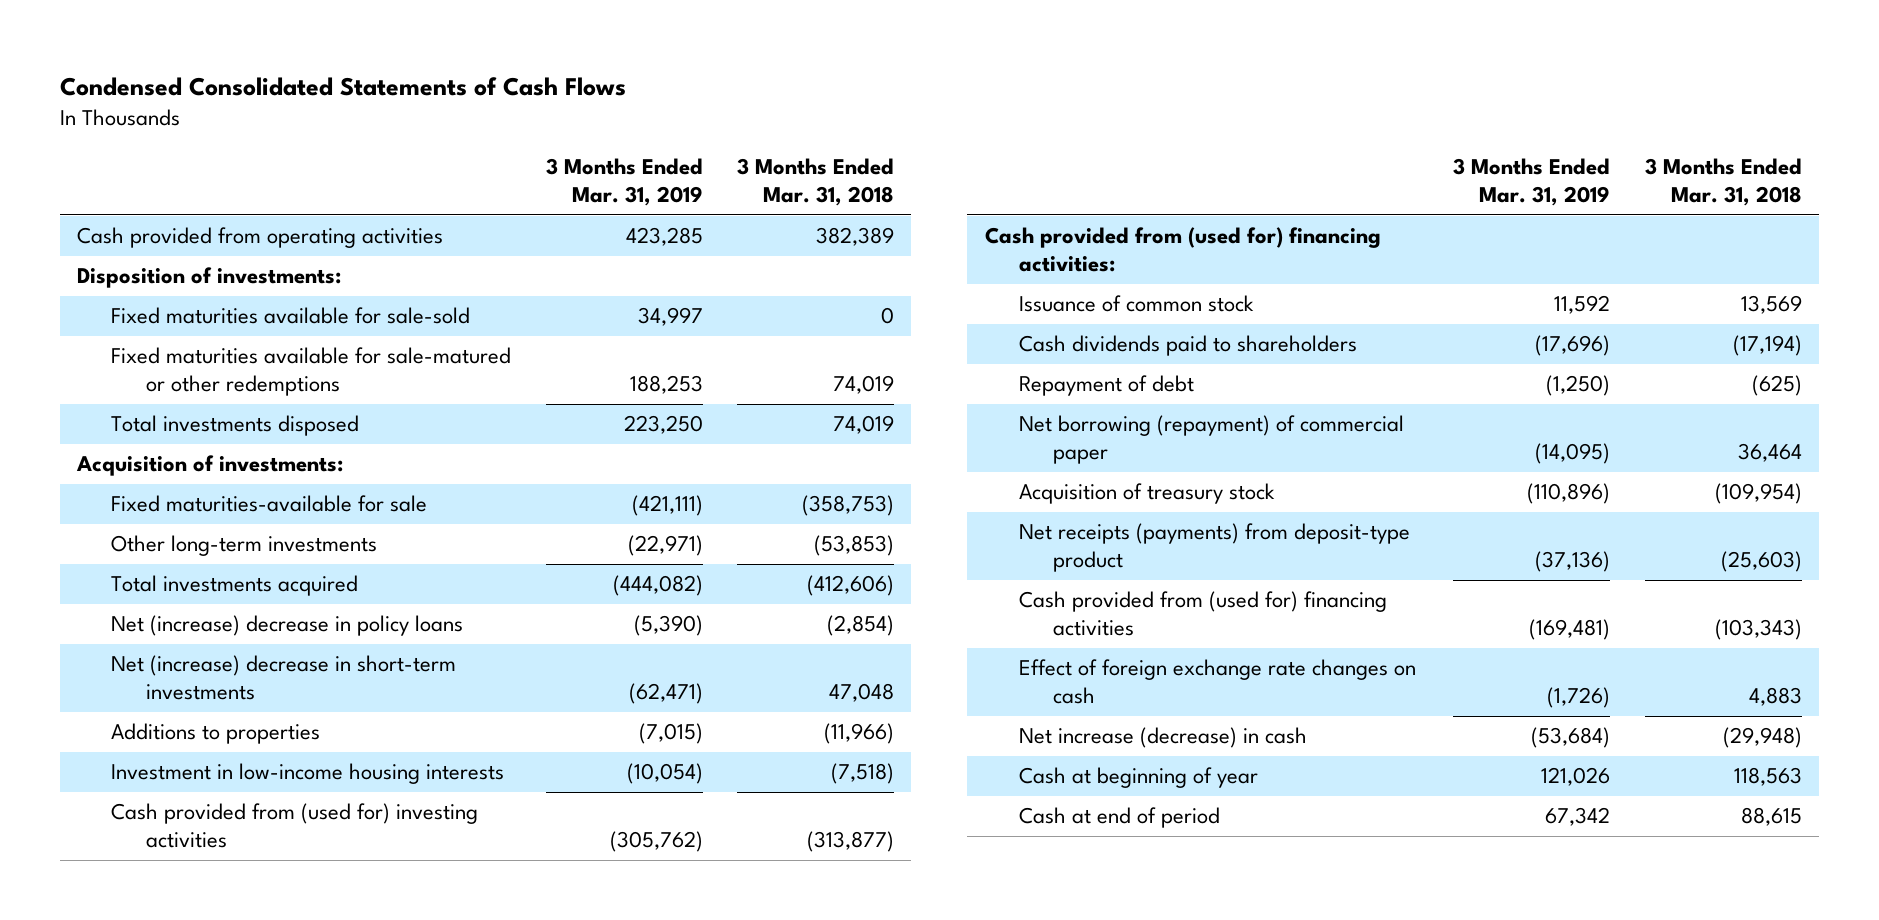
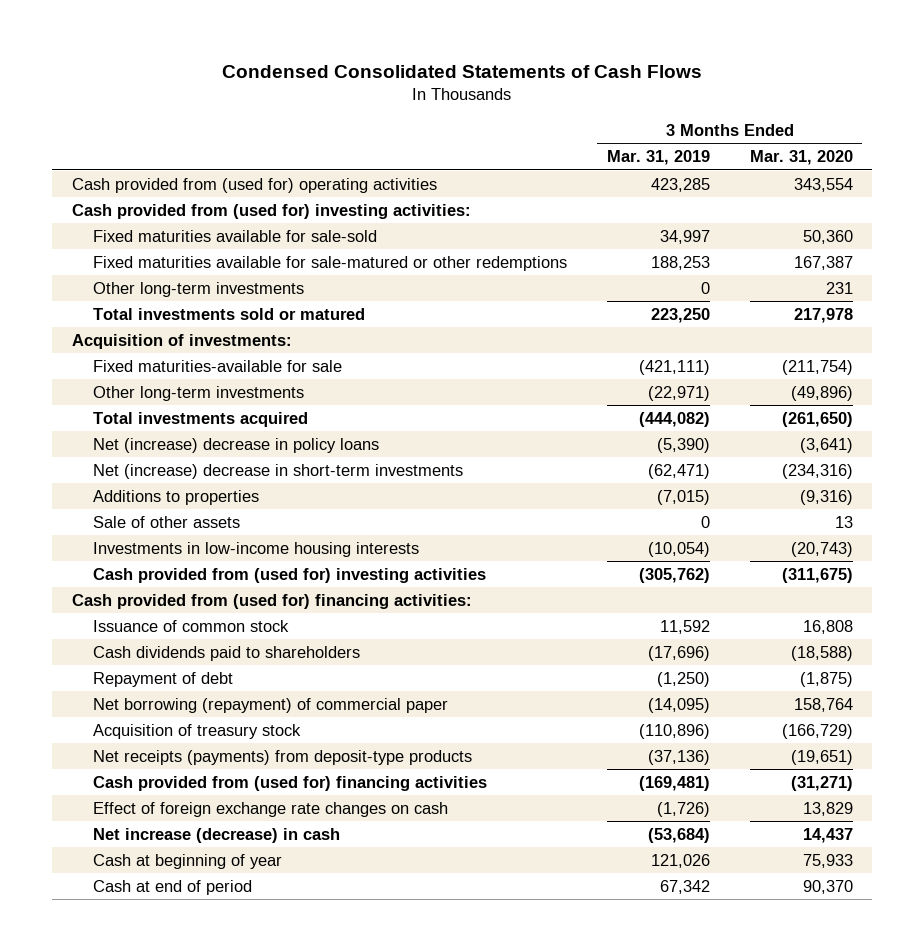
- | 3 Months Ended Mar. 31, 2019 | 3 Months Ended Mar. 31, 2018
+ | 3 Months Ended Mar. 31, 2019 | 3 Months Ended Mar. 31, 2020
- Cash provided from operating activities | 423,285 | 382,389
- Disposition of investments:
+ Cash provided from (used for) operating activities | 423,285 | 343,554
+ Cash provided from (used for) investing activities:
- Total investments disposed | 223,250 | 74,019
+ Other long-term investments | 0 | 231
+ Total investments sold or matured | 223,250 | 217,978
- Investment in low-income housing interests | (10,054) | (7,518)
+ Sale of other assets | 0 | 13
+ Investments in low-income housing interests | (10,054) | (20,743)
- Net receipts (payments) from deposit-type product | (37,136) | (25,603)
+ Net receipts (payments) from deposit-type products | (37,136) | (19,651)

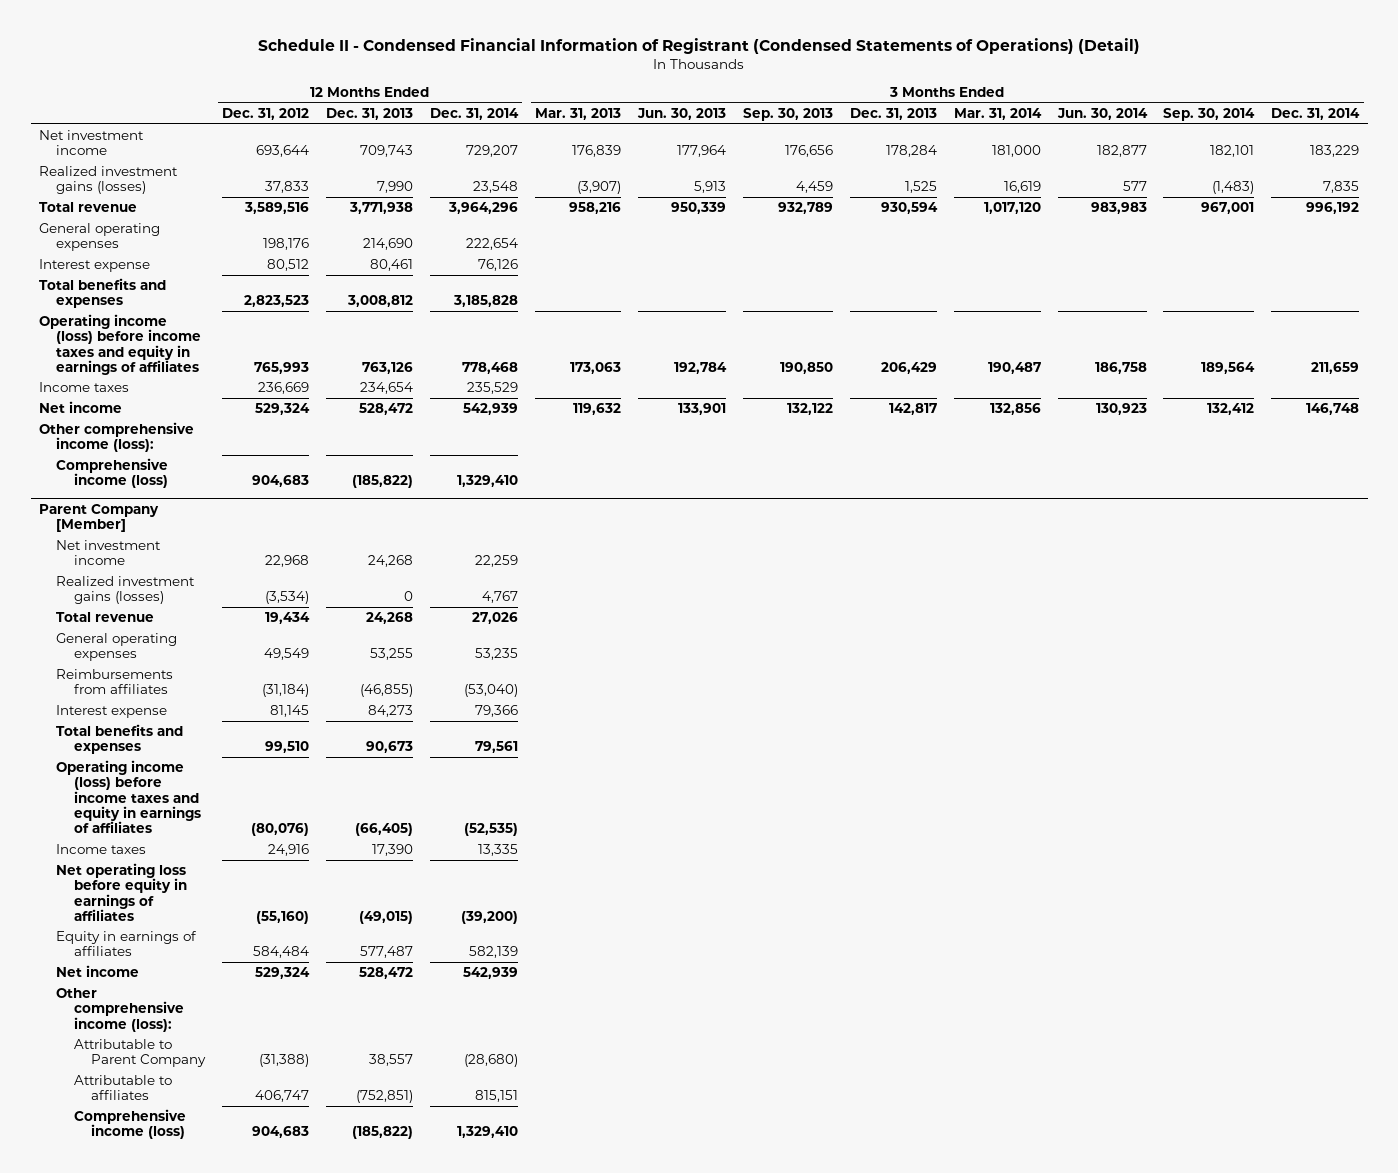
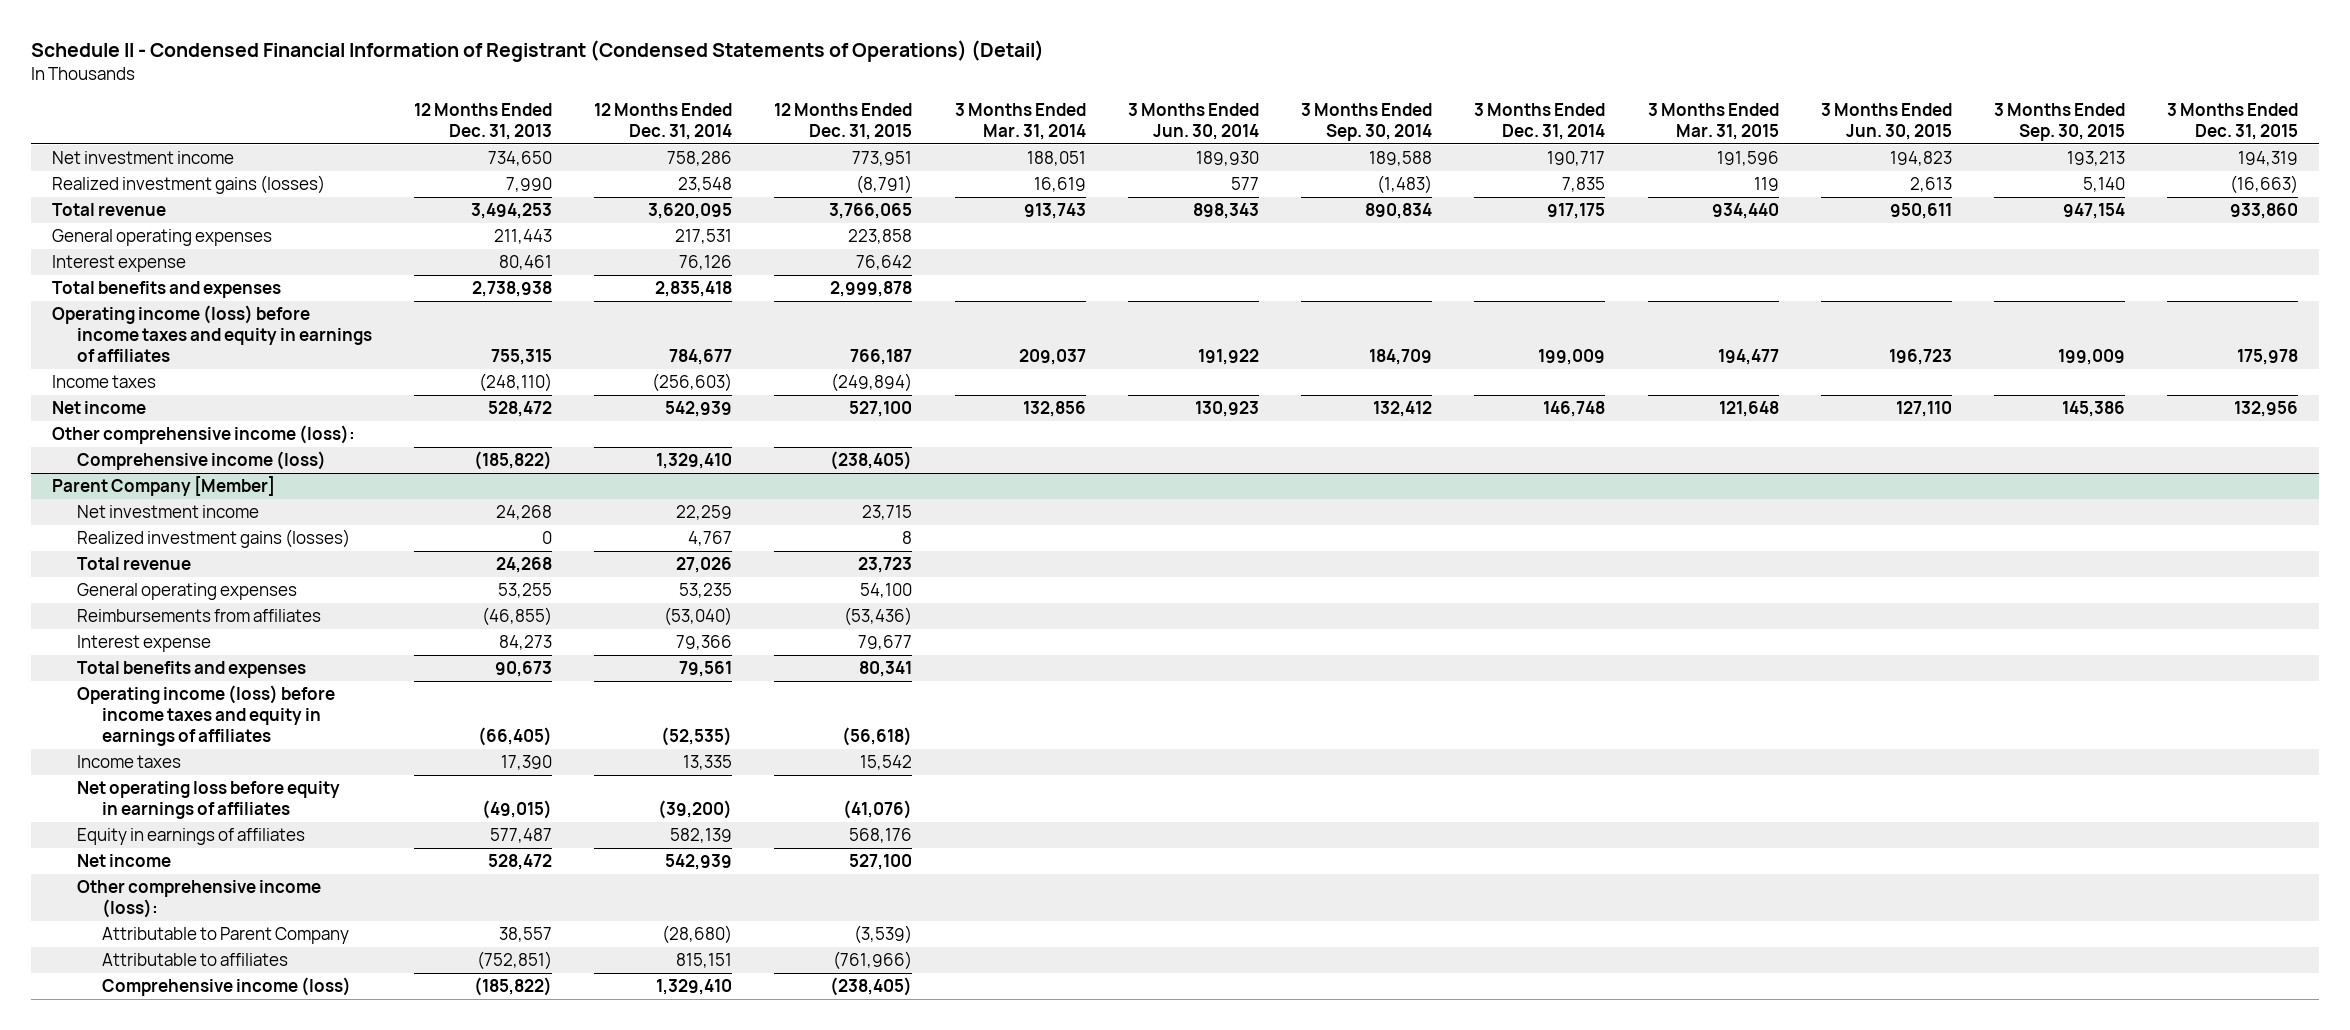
- | 12 Months Ended Dec. 31, 2012 | 12 Months Ended Dec. 31, 2013 | 12 Months Ended Dec. 31, 2014 | 3 Months Ended Mar. 31, 2013 | 3 Months Ended Jun. 30, 2013 | 3 Months Ended Sep. 30, 2013 | 3 Months Ended Dec. 31, 2013 | 3 Months Ended Mar. 31, 2014 | 3 Months Ended Jun. 30, 2014 | 3 Months Ended Sep. 30, 2014 | 3 Months Ended Dec. 31, 2014
+ | 12 Months Ended Dec. 31, 2013 | 12 Months Ended Dec. 31, 2014 | 12 Months Ended Dec. 31, 2015 | 3 Months Ended Mar. 31, 2014 | 3 Months Ended Jun. 30, 2014 | 3 Months Ended Sep. 30, 2014 | 3 Months Ended Dec. 31, 2014 | 3 Months Ended Mar. 31, 2015 | 3 Months Ended Jun. 30, 2015 | 3 Months Ended Sep. 30, 2015 | 3 Months Ended Dec. 31, 2015
- Net investment income | 693,644 | 709,743 | 729,207 | 176,839 | 177,964 | 176,656 | 178,284 | 181,000 | 182,877 | 182,101 | 183,229
+ Net investment income | 734,650 | 758,286 | 773,951 | 188,051 | 189,930 | 189,588 | 190,717 | 191,596 | 194,823 | 193,213 | 194,319
- Total revenue | 3,589,516 | 3,771,938 | 3,964,296 | 958,216 | 950,339 | 932,789 | 930,594 | 1,017,120 | 983,983 | 967,001 | 996,192
- General operating expenses | 198,176 | 214,690 | 222,654 | | | | | | | |
+ Total revenue | 3,494,253 | 3,620,095 | 3,766,065 | 913,743 | 898,343 | 890,834 | 917,175 | 934,440 | 950,611 | 947,154 | 933,860
+ General operating expenses | 211,443 | 217,531 | 223,858 | | | | | | | |
- Total benefits and expenses | 2,823,523 | 3,008,812 | 3,185,828 | | | | | | | |
- Operating income (loss) before income taxes and equity in earnings of affiliates | 765,993 | 763,126 | 778,468 | 173,063 | 192,784 | 190,850 | 206,429 | 190,487 | 186,758 | 189,564 | 211,659
- Income taxes | 236,669 | 234,654 | 235,529 | | | | | | | |
+ Total benefits and expenses | 2,738,938 | 2,835,418 | 2,999,878 | | | | | | | |
+ Operating income (loss) before income taxes and equity in earnings of affiliates | 755,315 | 784,677 | 766,187 | 209,037 | 191,922 | 184,709 | 199,009 | 194,477 | 196,723 | 199,009 | 175,978
+ Income taxes | (248,110) | (256,603) | (249,894) | | | | | | | |

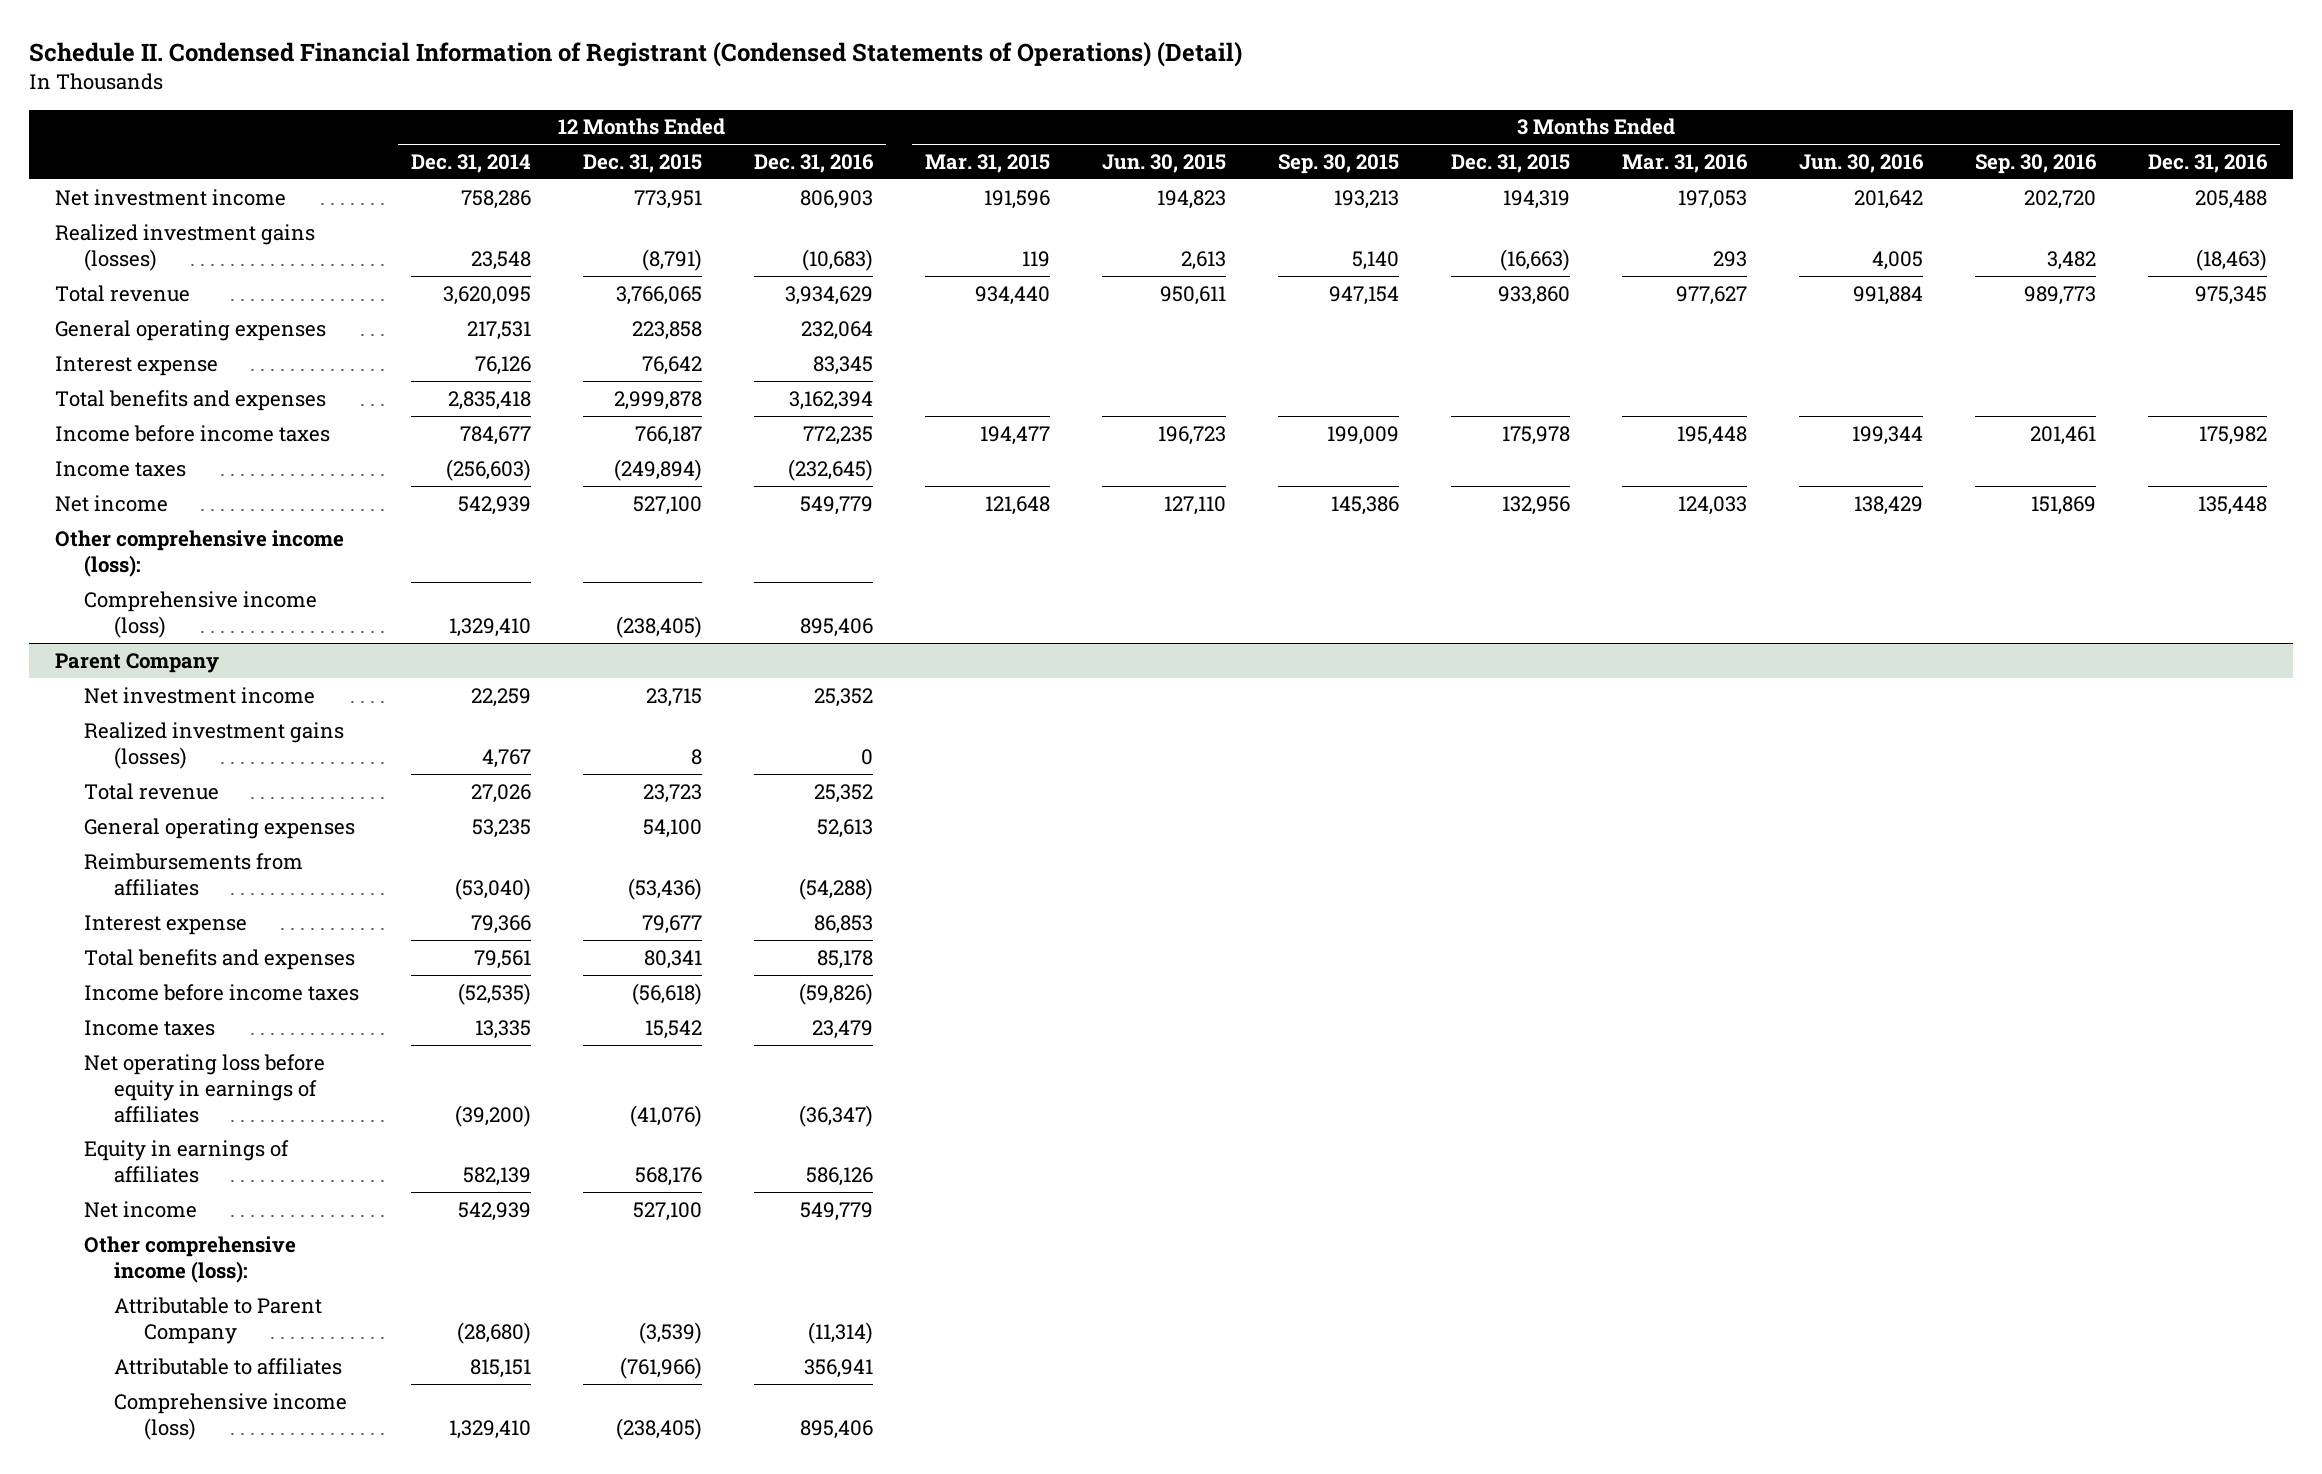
- Schedule II - Condensed Financial Information of Registrant (Condensed Statements of Operations) (Detail)
+ Schedule II. Condensed Financial Information of Registrant (Condensed Statements of Operations) (Detail)
- | 12 Months Ended Dec. 31, 2013 | 12 Months Ended Dec. 31, 2014 | 12 Months Ended Dec. 31, 2015 | 3 Months Ended Mar. 31, 2014 | 3 Months Ended Jun. 30, 2014 | 3 Months Ended Sep. 30, 2014 | 3 Months Ended Dec. 31, 2014 | 3 Months Ended Mar. 31, 2015 | 3 Months Ended Jun. 30, 2015 | 3 Months Ended Sep. 30, 2015 | 3 Months Ended Dec. 31, 2015
+ | 12 Months Ended Dec. 31, 2014 | 12 Months Ended Dec. 31, 2015 | 12 Months Ended Dec. 31, 2016 | 3 Months Ended Mar. 31, 2015 | 3 Months Ended Jun. 30, 2015 | 3 Months Ended Sep. 30, 2015 | 3 Months Ended Dec. 31, 2015 | 3 Months Ended Mar. 31, 2016 | 3 Months Ended Jun. 30, 2016 | 3 Months Ended Sep. 30, 2016 | 3 Months Ended Dec. 31, 2016
- Operating income (loss) before income taxes and equity in earnings of affiliates | 755,315 | 784,677 | 766,187 | 209,037 | 191,922 | 184,709 | 199,009 | 194,477 | 196,723 | 199,009 | 175,978
+ Income before income taxes | 784,677 | 766,187 | 772,235 | 194,477 | 196,723 | 199,009 | 175,978 | 195,448 | 199,344 | 201,461 | 175,982
- Parent Company [Member]
+ Parent Company
- Operating income (loss) before income taxes and equity in earnings of affiliates | (66,405) | (52,535) | (56,618) | | | | | | | |
+ Income before income taxes | (52,535) | (56,618) | (59,826) | | | | | | | |

